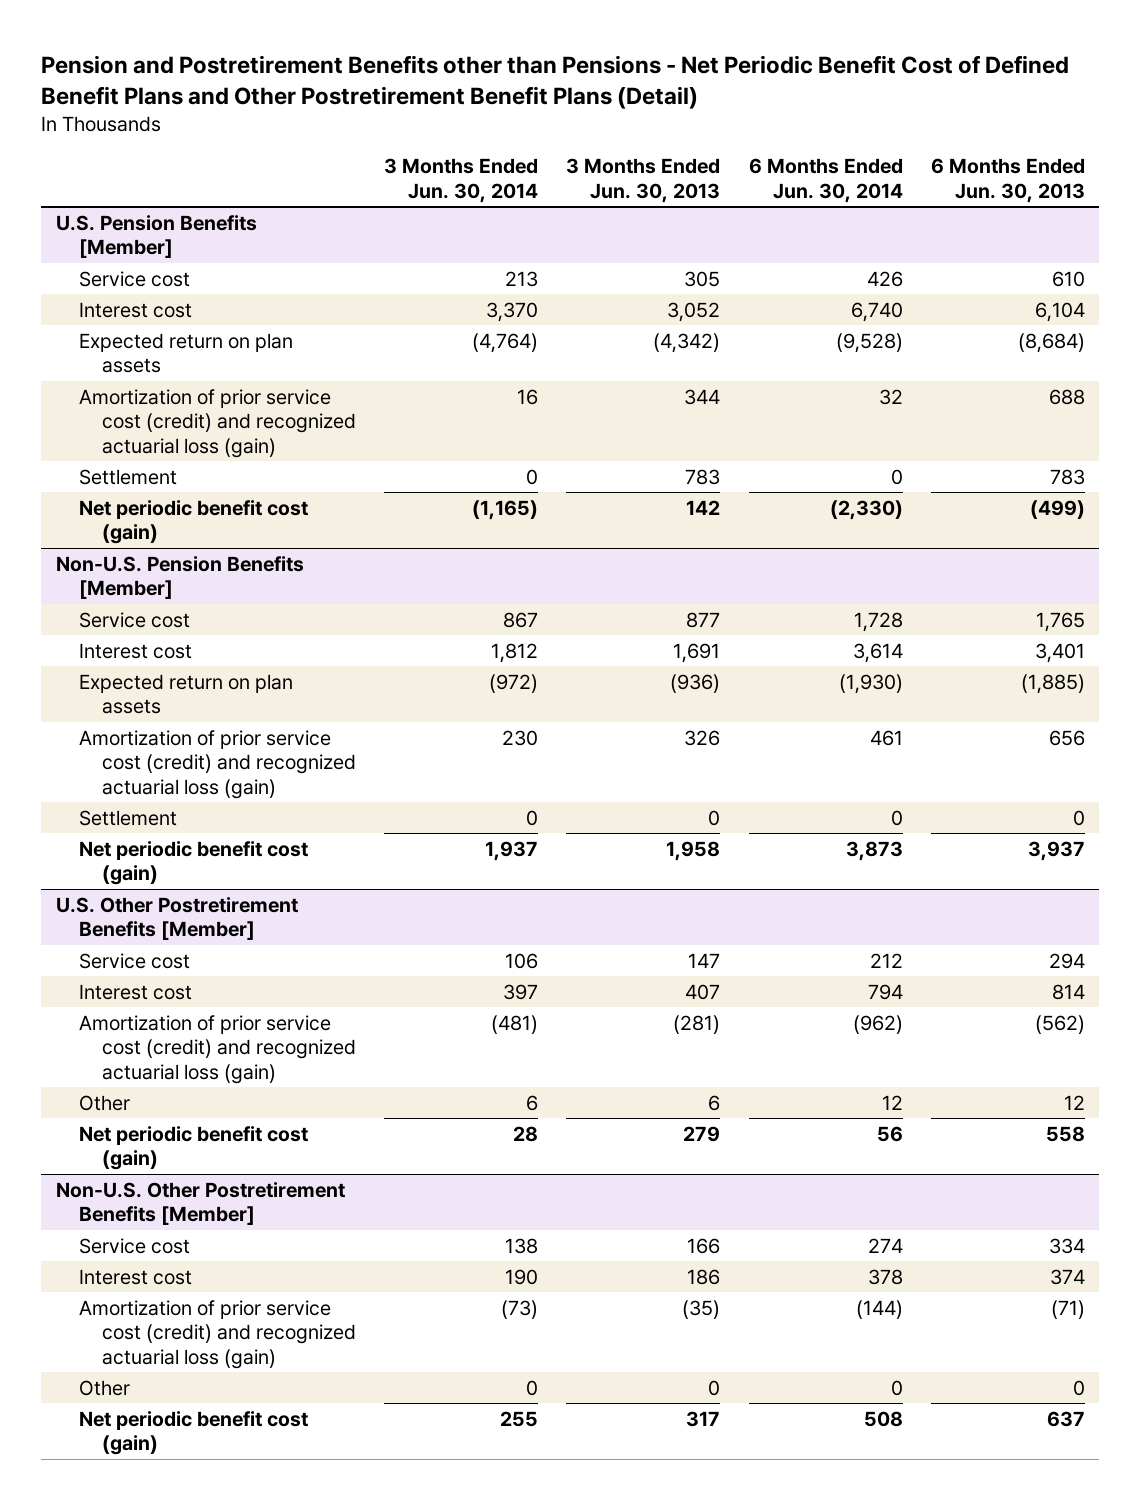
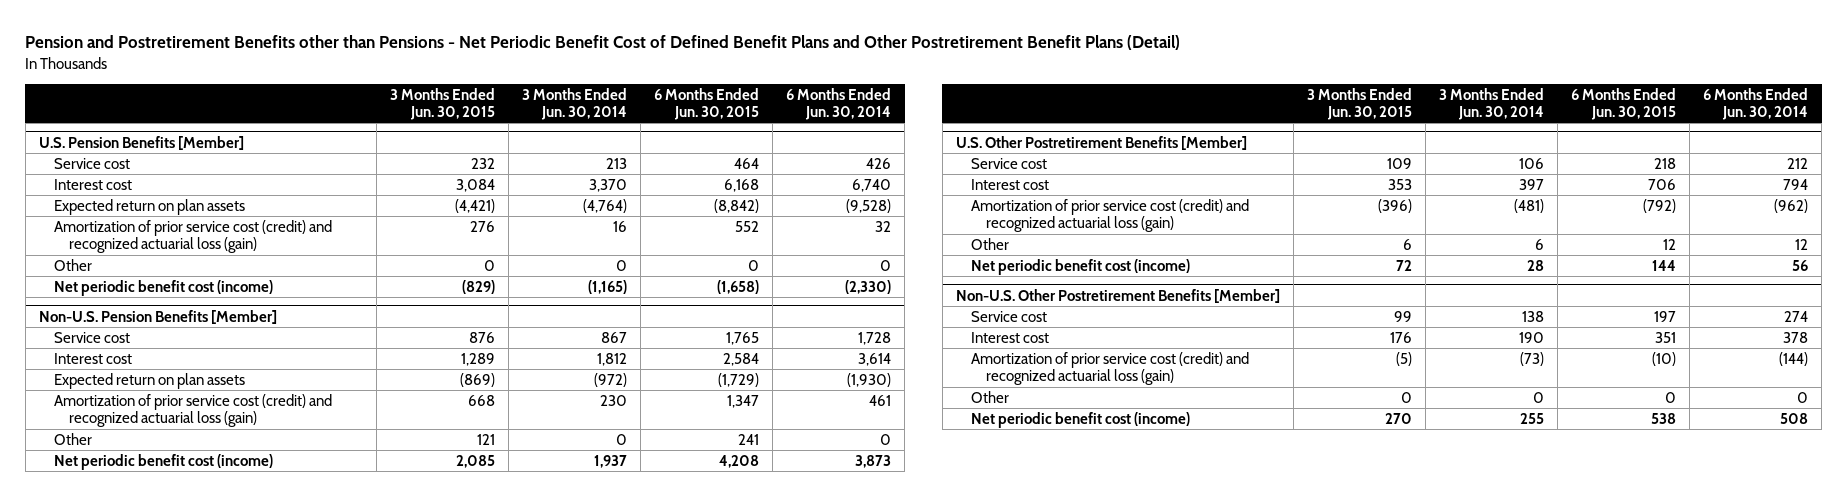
- | 3 Months Ended Jun. 30, 2014 | 3 Months Ended Jun. 30, 2013 | 6 Months Ended Jun. 30, 2014 | 6 Months Ended Jun. 30, 2013
+ | 3 Months Ended Jun. 30, 2015 | 3 Months Ended Jun. 30, 2014 | 6 Months Ended Jun. 30, 2015 | 6 Months Ended Jun. 30, 2014
@ U.S. Pension Benefits [Member]
- Settlement | 0 | 783 | 0 | 783
- Net periodic benefit cost (gain) | (1,165) | 142 | (2,330) | (499)
+ Other | 0 | 0 | 0 | 0
+ Net periodic benefit cost (income) | (829) | (1,165) | (1,658) | (2,330)
@ Non-U.S. Pension Benefits [Member]
- Settlement | 0 | 0 | 0 | 0
- Net periodic benefit cost (gain) | 1,937 | 1,958 | 3,873 | 3,937
+ Other | 121 | 0 | 241 | 0
+ Net periodic benefit cost (income) | 2,085 | 1,937 | 4,208 | 3,873
@ U.S. Other Postretirement Benefits [Member]
- Net periodic benefit cost (gain) | 28 | 279 | 56 | 558
+ Net periodic benefit cost (income) | 72 | 28 | 144 | 56
@ Non-U.S. Other Postretirement Benefits [Member]
- Net periodic benefit cost (gain) | 255 | 317 | 508 | 637
+ Net periodic benefit cost (income) | 270 | 255 | 538 | 508

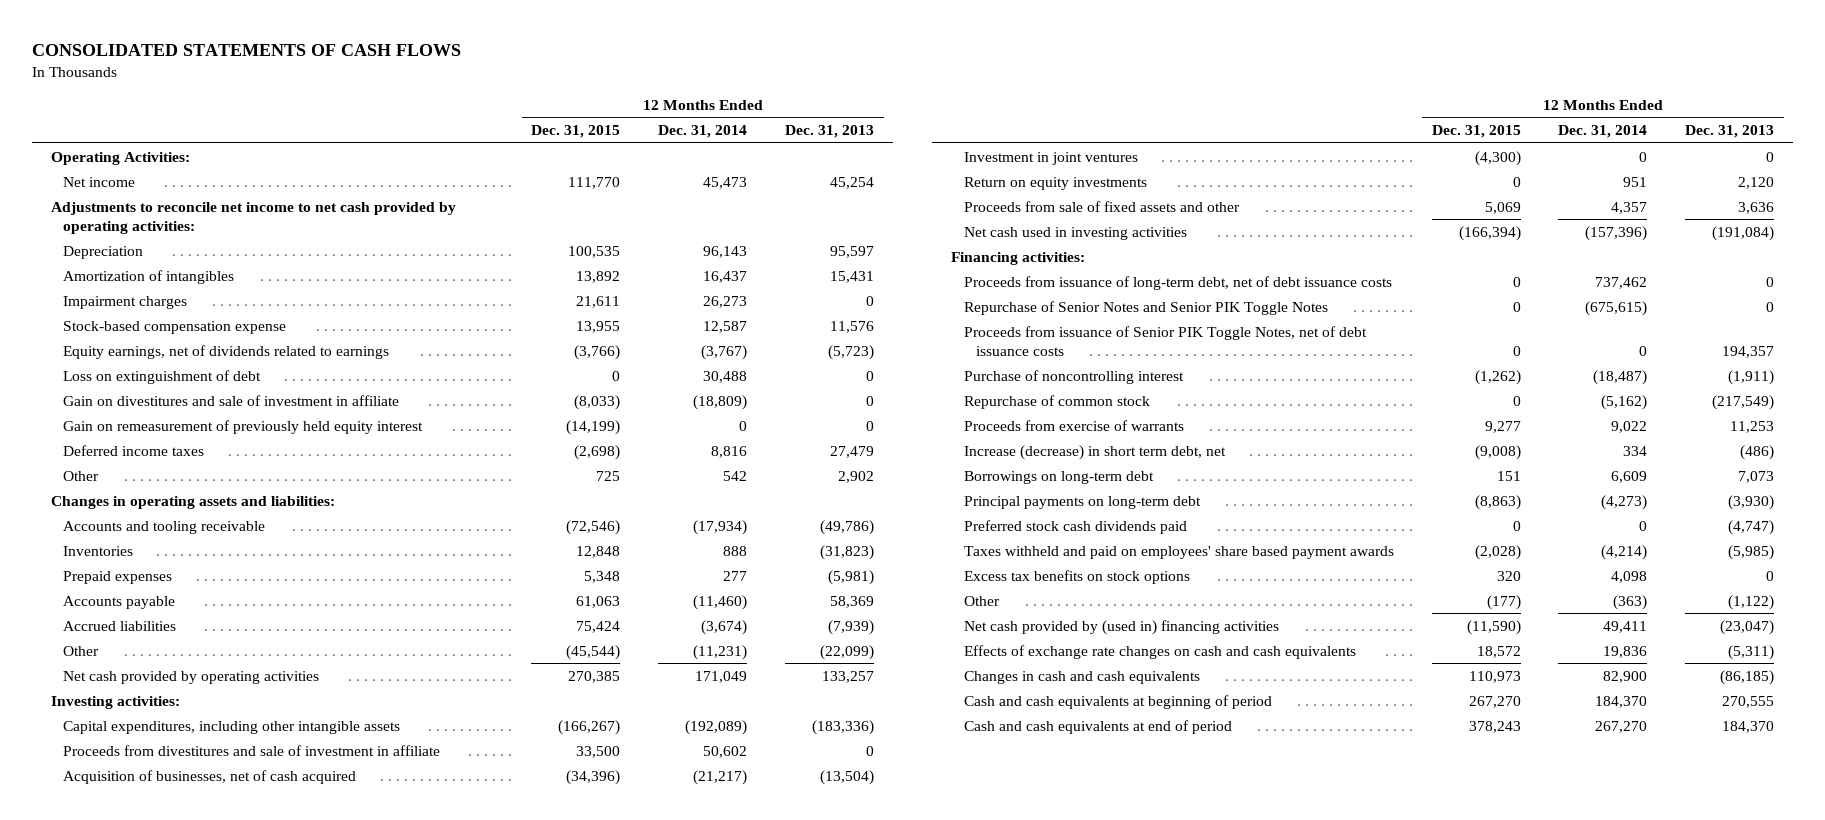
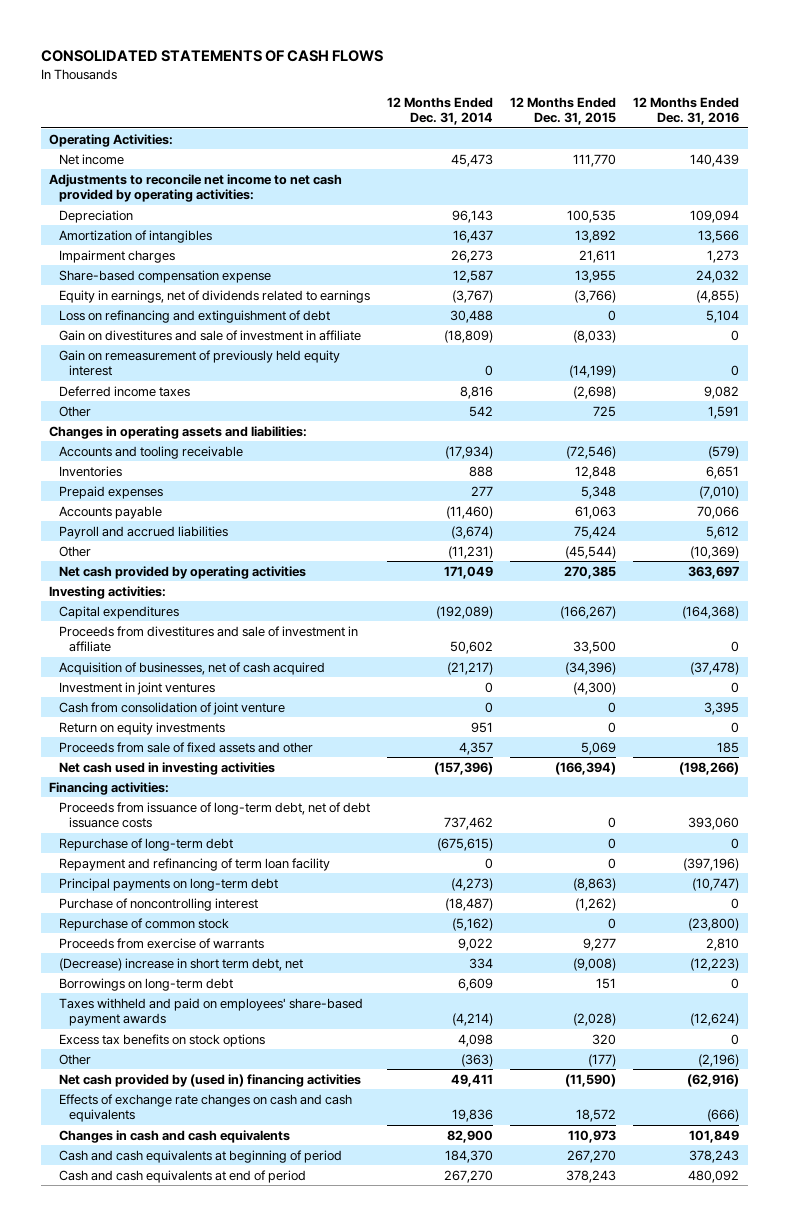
- | 12 Months Ended Dec. 31, 2015 | 12 Months Ended Dec. 31, 2014 | 12 Months Ended Dec. 31, 2013
+ | 12 Months Ended Dec. 31, 2014 | 12 Months Ended Dec. 31, 2015 | 12 Months Ended Dec. 31, 2016
- Stock-based compensation expense | 13,955 | 12,587 | 11,576
- Equity earnings, net of dividends related to earnings | (3,766) | (3,767) | (5,723)
- Loss on extinguishment of debt | 0 | 30,488 | 0
+ Share-based compensation expense | 12,587 | 13,955 | 24,032
+ Equity in earnings, net of dividends related to earnings | (3,767) | (3,766) | (4,855)
+ Loss on refinancing and extinguishment of debt | 30,488 | 0 | 5,104
- Accrued liabilities | 75,424 | (3,674) | (7,939)
+ Payroll and accrued liabilities | (3,674) | 75,424 | 5,612
- Capital expenditures, including other intangible assets | (166,267) | (192,089) | (183,336)
+ Capital expenditures | (192,089) | (166,267) | (164,368)
+ Cash from consolidation of joint venture | 0 | 0 | 3,395
- Repurchase of Senior Notes and Senior PIK Toggle Notes | 0 | (675,615) | 0
- Proceeds from issuance of Senior PIK Toggle Notes, net of debt issuance costs | 0 | 0 | 194,357
+ Repurchase of long-term debt | (675,615) | 0 | 0
+ Repayment and refinancing of term loan facility | 0 | 0 | (397,196)
moved up: Principal payments on long-term debt | (4,273) | (8,863) | (10,747)
- Increase (decrease) in short term debt, net | (9,008) | 334 | (486)
+ (Decrease) increase in short term debt, net | 334 | (9,008) | (12,223)
- Preferred stock cash dividends paid | 0 | 0 | (4,747)
- Taxes withheld and paid on employees' share based payment awards | (2,028) | (4,214) | (5,985)
+ Taxes withheld and paid on employees' share-based payment awards | (4,214) | (2,028) | (12,624)

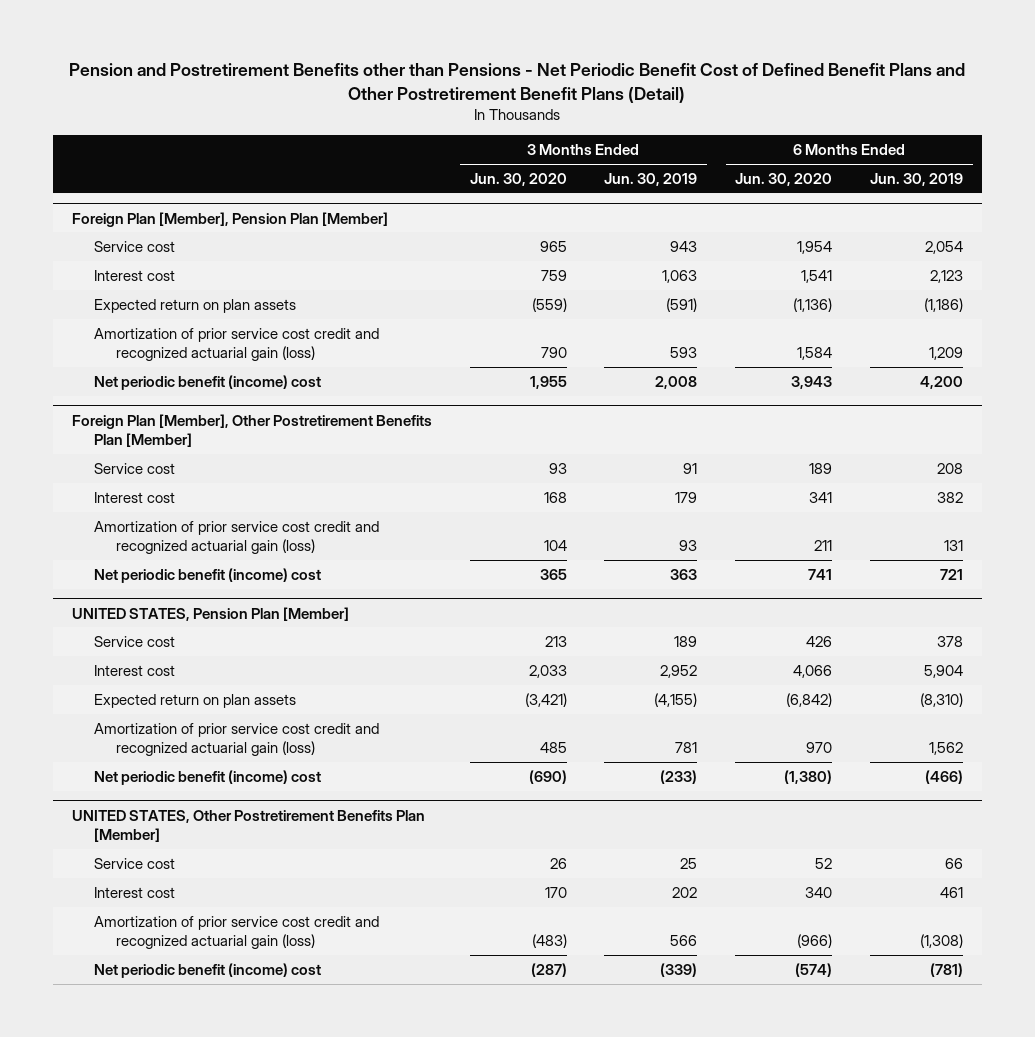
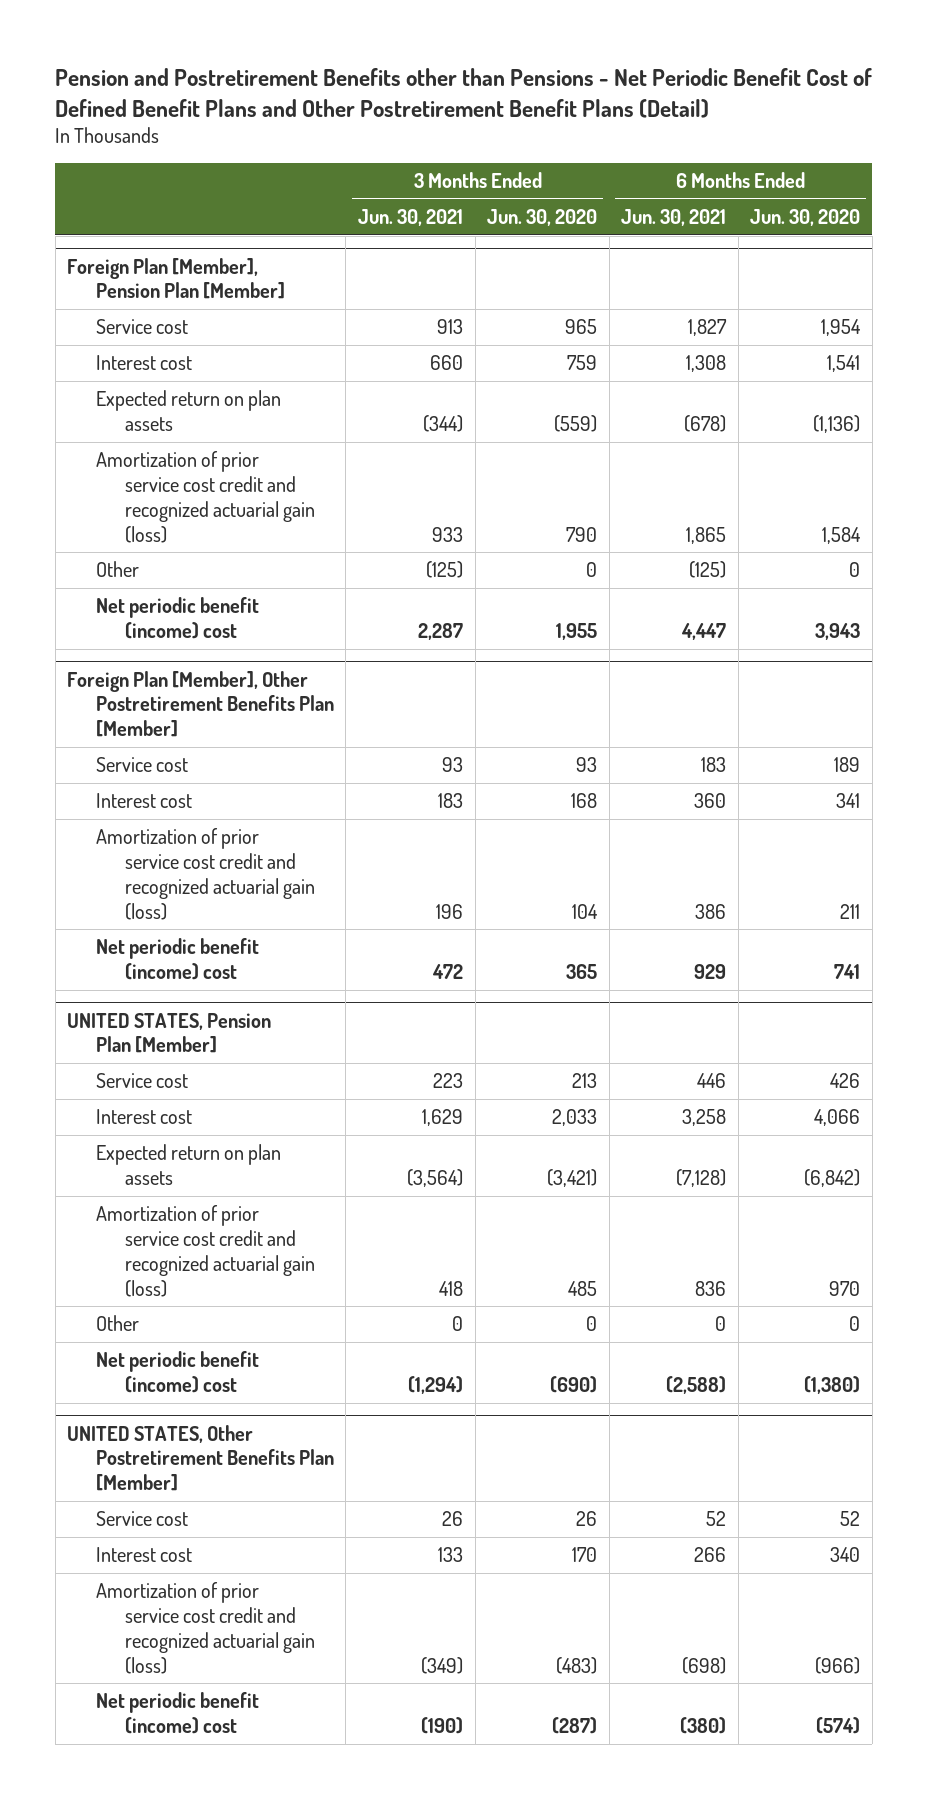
- | 3 Months Ended Jun. 30, 2020 | 3 Months Ended Jun. 30, 2019 | 6 Months Ended Jun. 30, 2020 | 6 Months Ended Jun. 30, 2019
+ | 3 Months Ended Jun. 30, 2021 | 3 Months Ended Jun. 30, 2020 | 6 Months Ended Jun. 30, 2021 | 6 Months Ended Jun. 30, 2020
@ Foreign Plan [Member], Pension Plan [Member]
+ Other | (125) | 0 | (125) | 0
@ UNITED STATES, Pension Plan [Member]
+ Other | 0 | 0 | 0 | 0

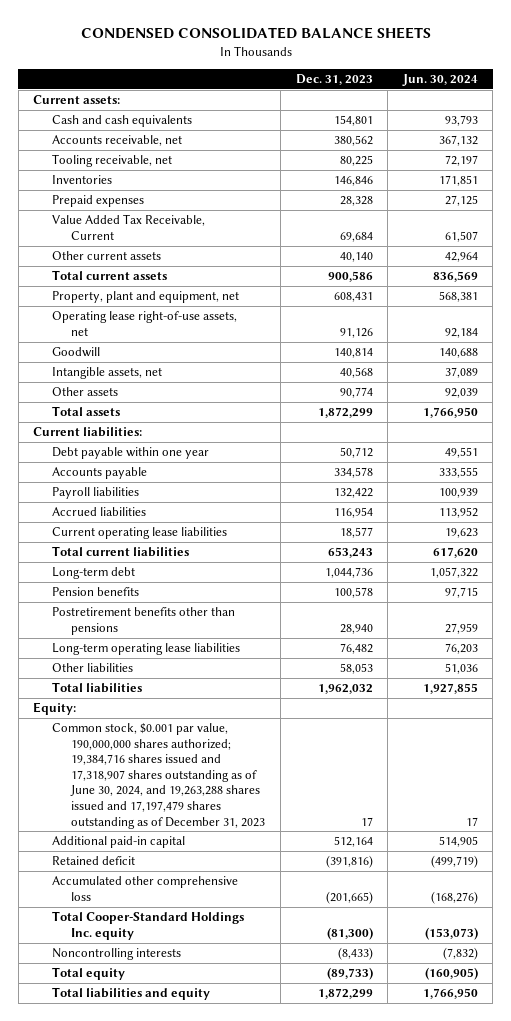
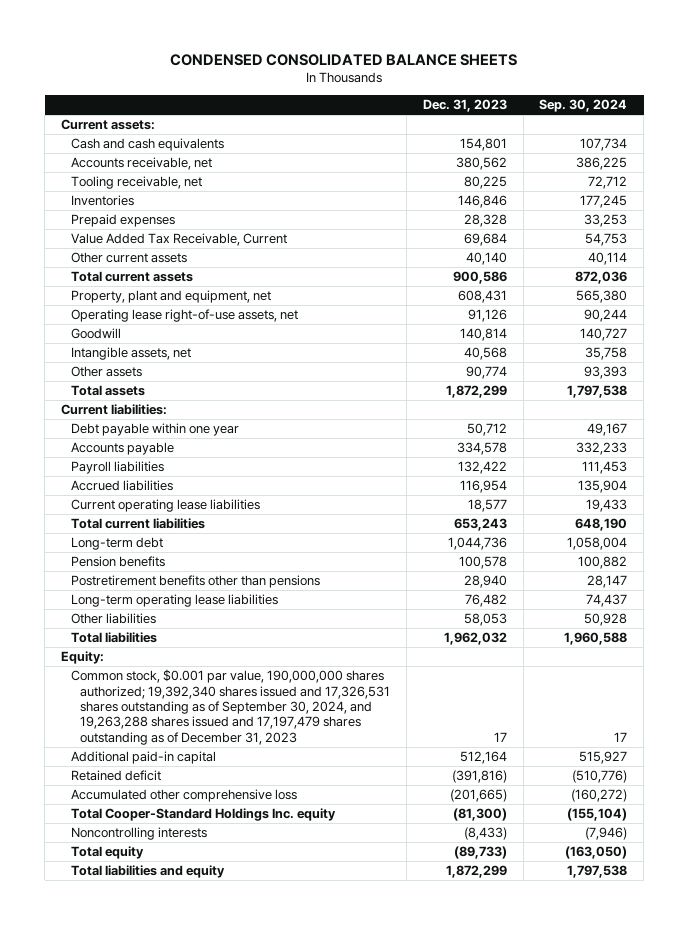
- | Dec. 31, 2023 | Jun. 30, 2024
+ | Dec. 31, 2023 | Sep. 30, 2024
- Common stock, $0.001 par value, 190,000,000 shares authorized; 19,384,716 shares issued and 17,318,907 shares outstanding as of June 30, 2024, and 19,263,288 shares issued and 17,197,479 shares outstanding as of December 31, 2023 | 17 | 17
+ Common stock, $0.001 par value, 190,000,000 shares authorized; 19,392,340 shares issued and 17,326,531 shares outstanding as of September 30, 2024, and 19,263,288 shares issued and 17,197,479 shares outstanding as of December 31, 2023 | 17 | 17

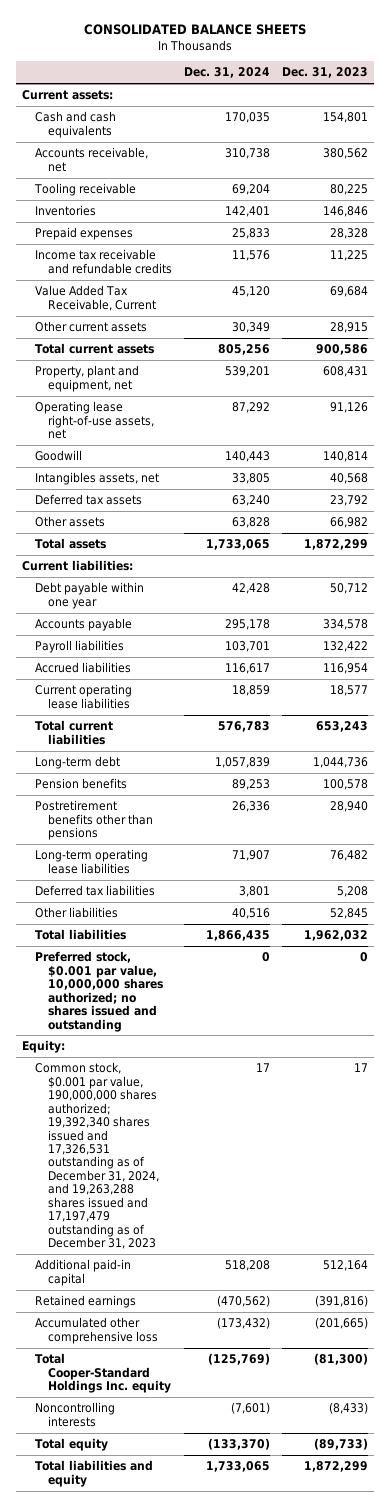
- CONDENSED CONSOLIDATED BALANCE SHEETS
+ CONSOLIDATED BALANCE SHEETS
- | Dec. 31, 2023 | Sep. 30, 2024
+ | Dec. 31, 2024 | Dec. 31, 2023
- Tooling receivable, net | 80,225 | 72,712
+ Tooling receivable | 69,204 | 80,225
+ Income tax receivable and refundable credits | 11,576 | 11,225
- Other current assets | 40,140 | 40,114
+ Other current assets | 30,349 | 28,915
- Intangible assets, net | 40,568 | 35,758
- Other assets | 90,774 | 93,393
+ Intangibles assets, net | 33,805 | 40,568
+ Deferred tax assets | 63,240 | 23,792
+ Other assets | 63,828 | 66,982
- Other liabilities | 58,053 | 50,928
+ Deferred tax liabilities | 3,801 | 5,208
+ Other liabilities | 40,516 | 52,845
+ Preferred stock, $0.001 par value, 10,000,000 shares authorized; no shares issued and outstanding | 0 | 0
- Common stock, $0.001 par value, 190,000,000 shares authorized; 19,392,340 shares issued and 17,326,531 shares outstanding as of September 30, 2024, and 19,263,288 shares issued and 17,197,479 shares outstanding as of December 31, 2023 | 17 | 17
+ Common stock, $0.001 par value, 190,000,000 shares authorized; 19,392,340 shares issued and 17,326,531 outstanding as of December 31, 2024, and 19,263,288 shares issued and 17,197,479 outstanding as of December 31, 2023 | 17 | 17
- Retained deficit | (391,816) | (510,776)
+ Retained earnings | (470,562) | (391,816)

